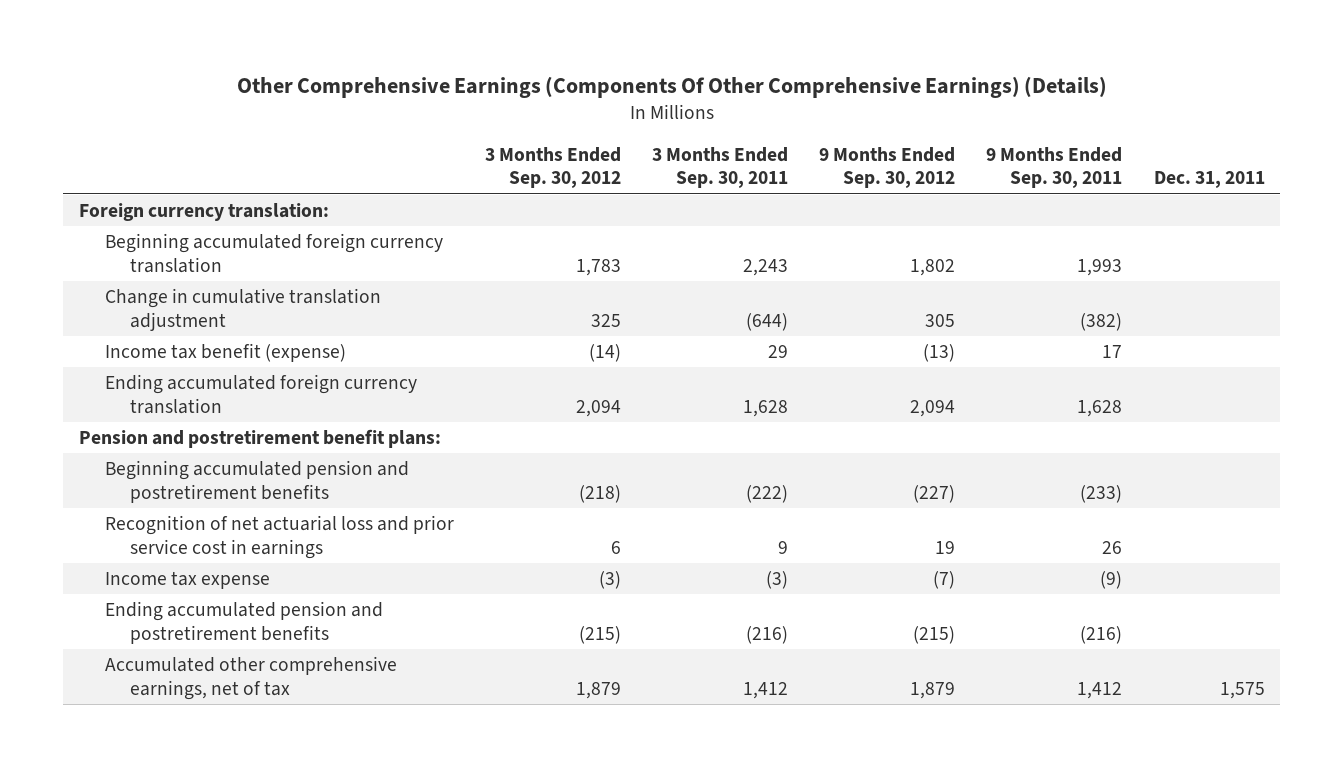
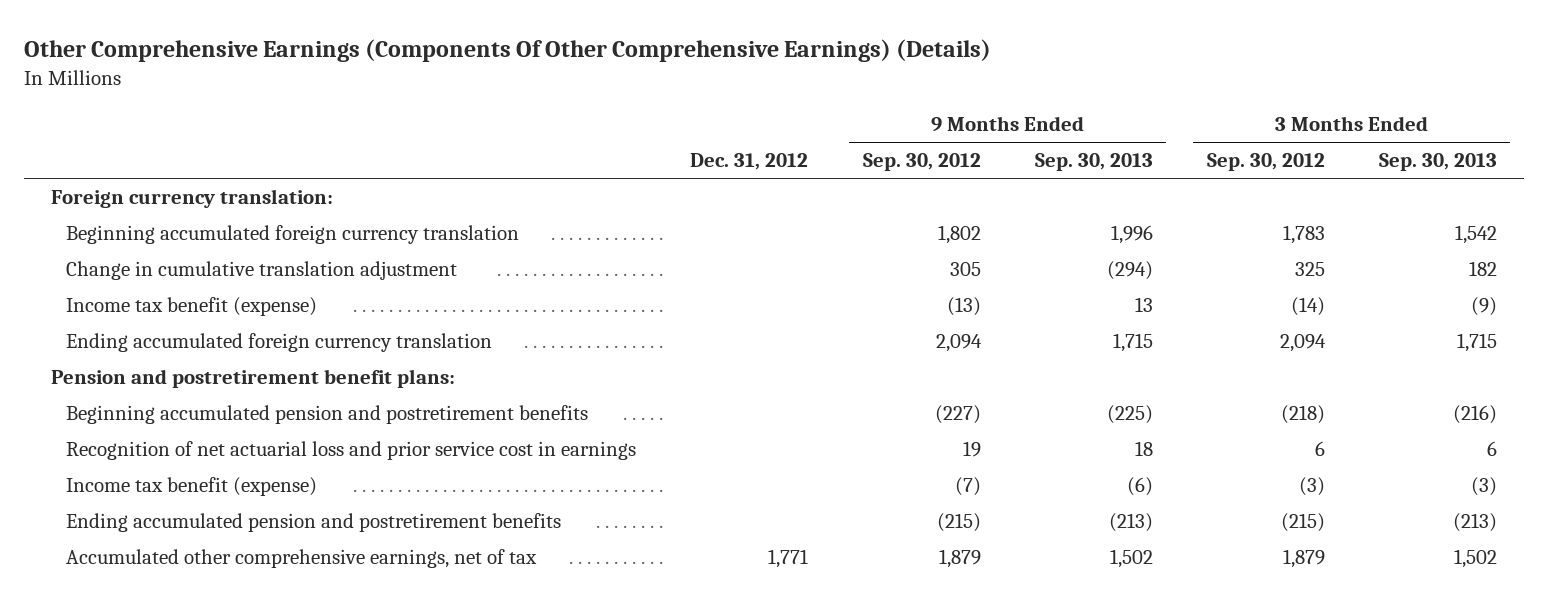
- | 3 Months Ended Sep. 30, 2012 | 3 Months Ended Sep. 30, 2011 | 9 Months Ended Sep. 30, 2012 | 9 Months Ended Sep. 30, 2011 | Dec. 31, 2011
+ | Dec. 31, 2012 | 9 Months Ended Sep. 30, 2012 | 9 Months Ended Sep. 30, 2013 | 3 Months Ended Sep. 30, 2012 | 3 Months Ended Sep. 30, 2013
- Income tax expense | (3) | (3) | (7) | (9) |
+ Income tax benefit (expense) | | (7) | (6) | (3) | (3)

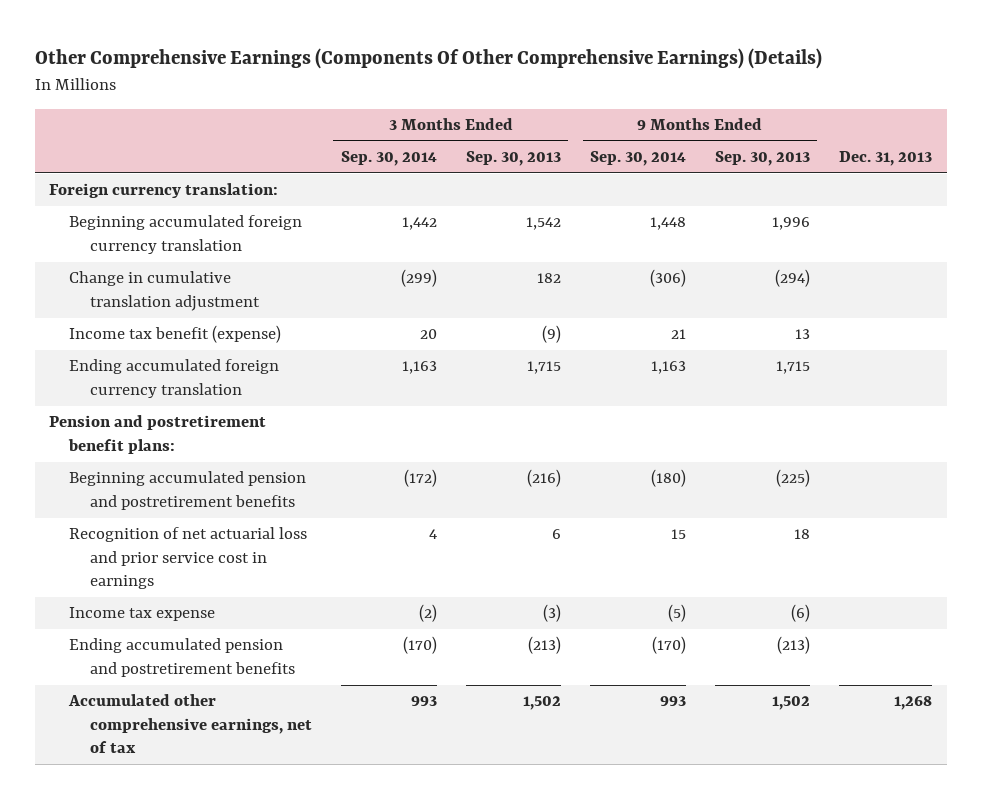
- | Dec. 31, 2012 | 9 Months Ended Sep. 30, 2012 | 9 Months Ended Sep. 30, 2013 | 3 Months Ended Sep. 30, 2012 | 3 Months Ended Sep. 30, 2013
+ | 3 Months Ended Sep. 30, 2014 | 3 Months Ended Sep. 30, 2013 | 9 Months Ended Sep. 30, 2014 | 9 Months Ended Sep. 30, 2013 | Dec. 31, 2013
- Income tax benefit (expense) | | (7) | (6) | (3) | (3)
+ Income tax expense | (2) | (3) | (5) | (6) |

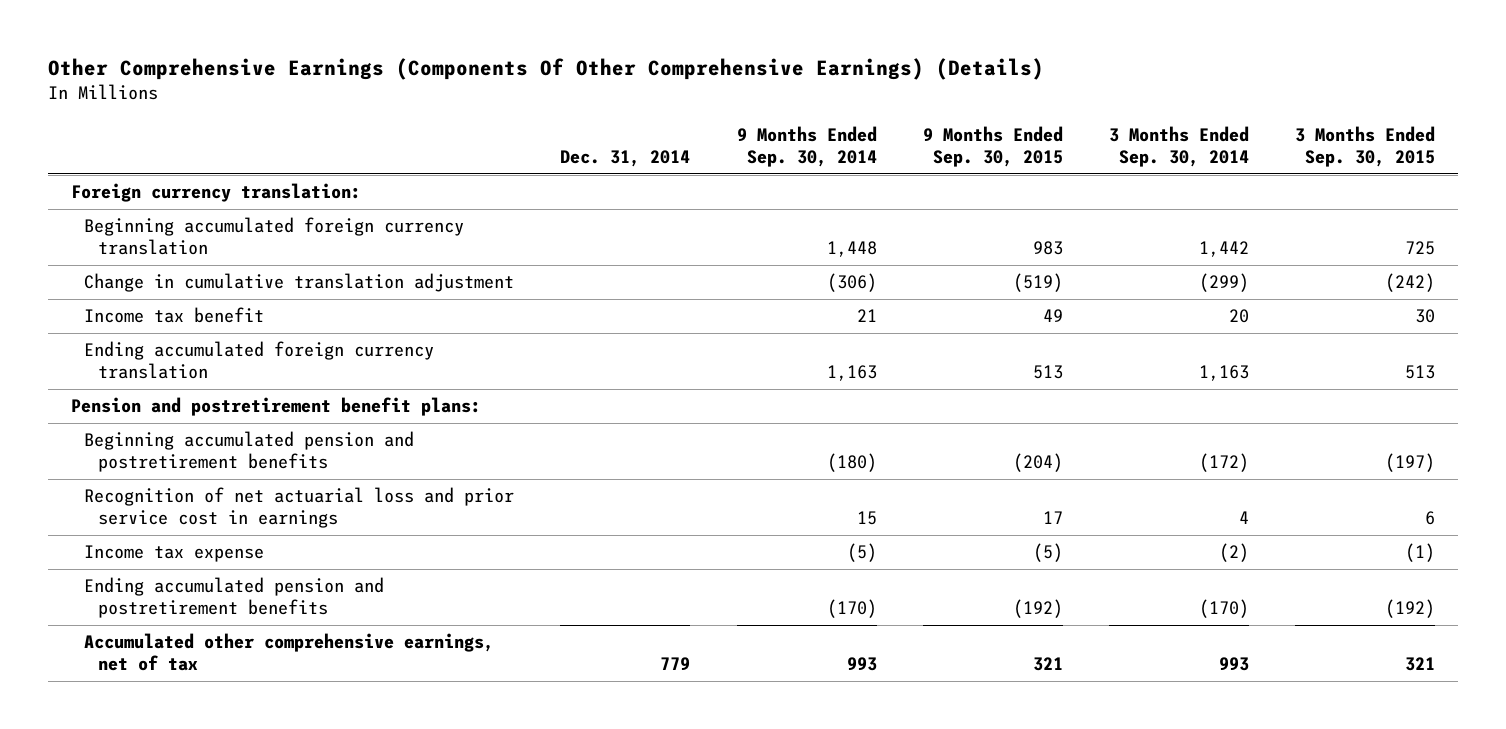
- | 3 Months Ended Sep. 30, 2014 | 3 Months Ended Sep. 30, 2013 | 9 Months Ended Sep. 30, 2014 | 9 Months Ended Sep. 30, 2013 | Dec. 31, 2013
+ | Dec. 31, 2014 | 9 Months Ended Sep. 30, 2014 | 9 Months Ended Sep. 30, 2015 | 3 Months Ended Sep. 30, 2014 | 3 Months Ended Sep. 30, 2015
- Income tax benefit (expense) | 20 | (9) | 21 | 13 |
+ Income tax benefit | | 21 | 49 | 20 | 30

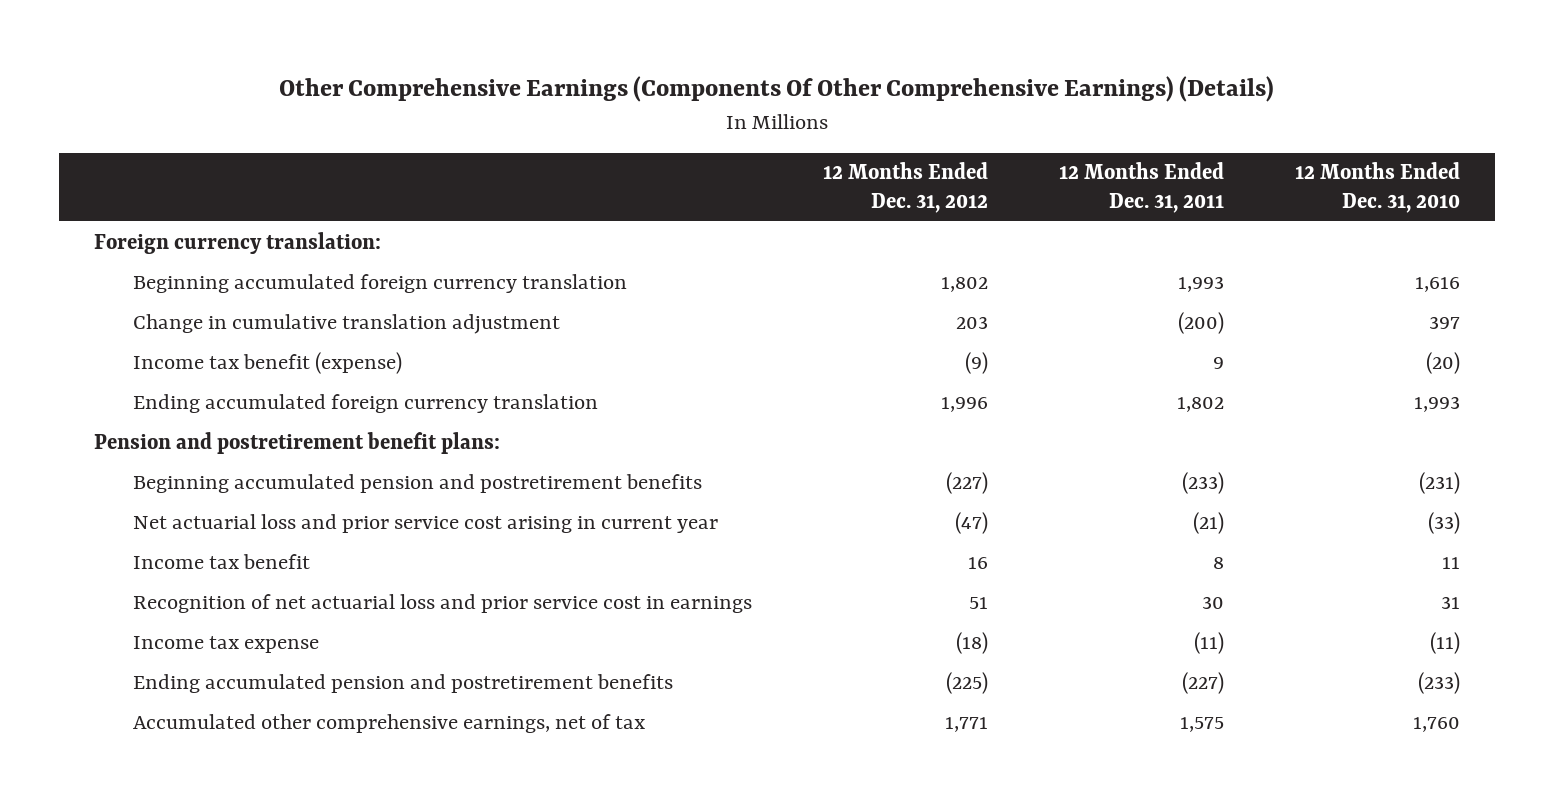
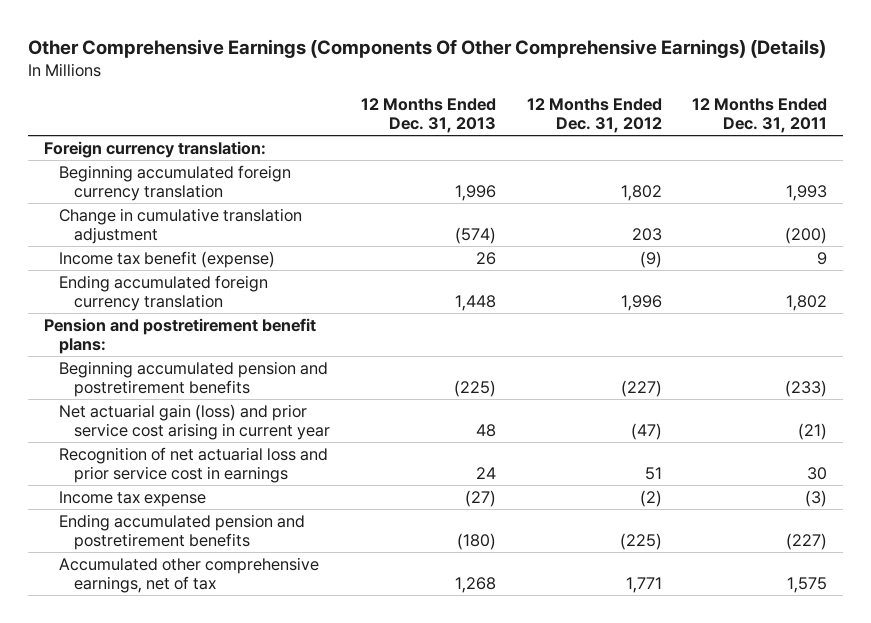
- | 12 Months Ended Dec. 31, 2012 | 12 Months Ended Dec. 31, 2011 | 12 Months Ended Dec. 31, 2010
+ | 12 Months Ended Dec. 31, 2013 | 12 Months Ended Dec. 31, 2012 | 12 Months Ended Dec. 31, 2011
- Net actuarial loss and prior service cost arising in current year | (47) | (21) | (33)
- Income tax benefit | 16 | 8 | 11
+ Net actuarial gain (loss) and prior service cost arising in current year | 48 | (47) | (21)
- Income tax expense | (18) | (11) | (11)
+ Income tax expense | (27) | (2) | (3)

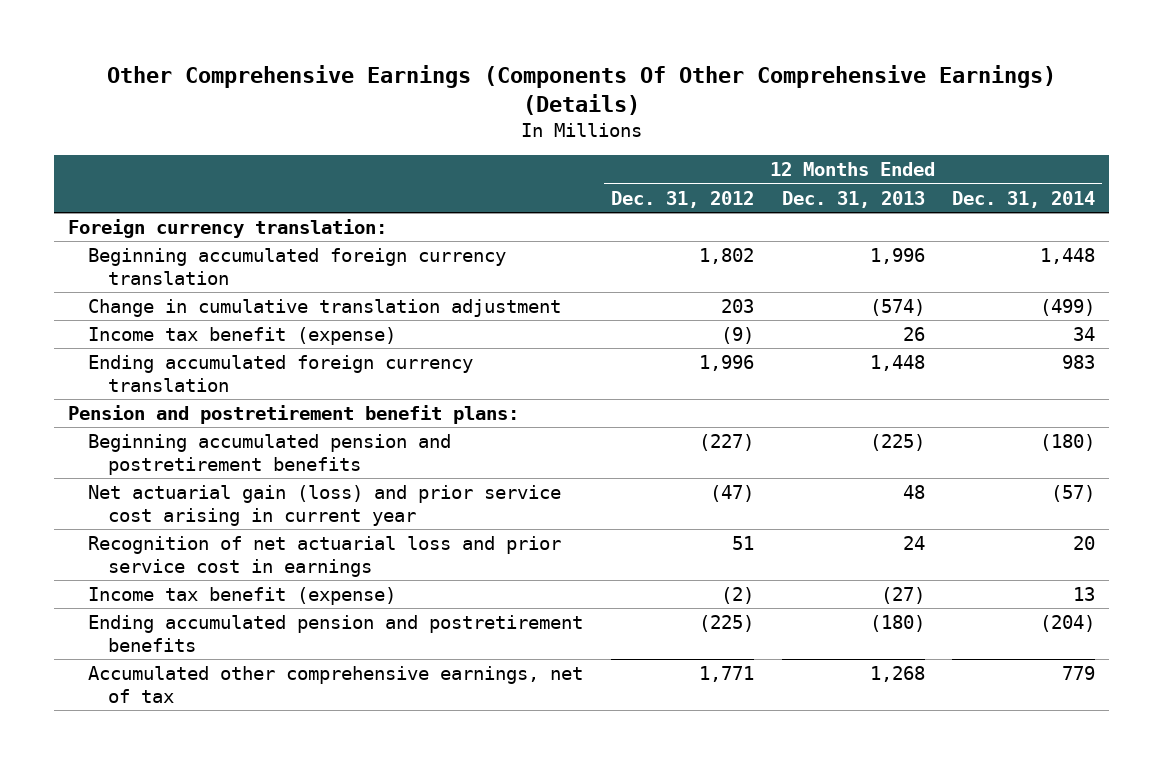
- | 12 Months Ended Dec. 31, 2013 | 12 Months Ended Dec. 31, 2012 | 12 Months Ended Dec. 31, 2011
+ | 12 Months Ended Dec. 31, 2012 | 12 Months Ended Dec. 31, 2013 | 12 Months Ended Dec. 31, 2014
- Income tax expense | (27) | (2) | (3)
+ Income tax benefit (expense) | (2) | (27) | 13

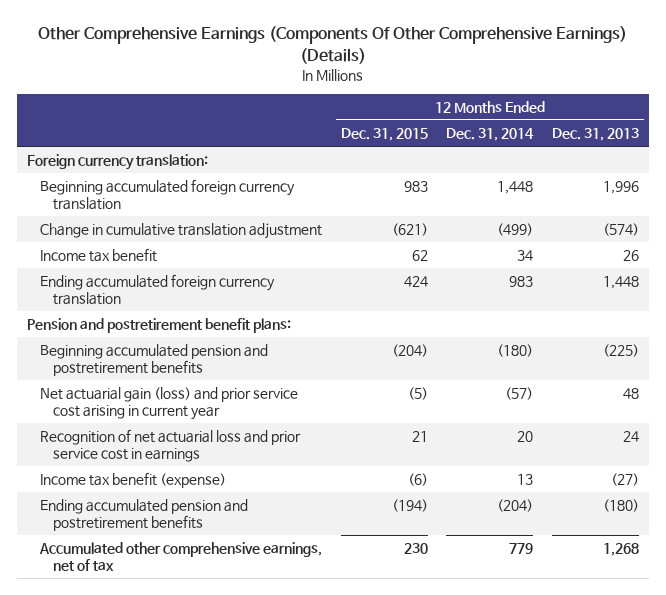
- | 12 Months Ended Dec. 31, 2012 | 12 Months Ended Dec. 31, 2013 | 12 Months Ended Dec. 31, 2014
+ | 12 Months Ended Dec. 31, 2015 | 12 Months Ended Dec. 31, 2014 | 12 Months Ended Dec. 31, 2013
- Income tax benefit (expense) | (9) | 26 | 34
+ Income tax benefit | 62 | 34 | 26

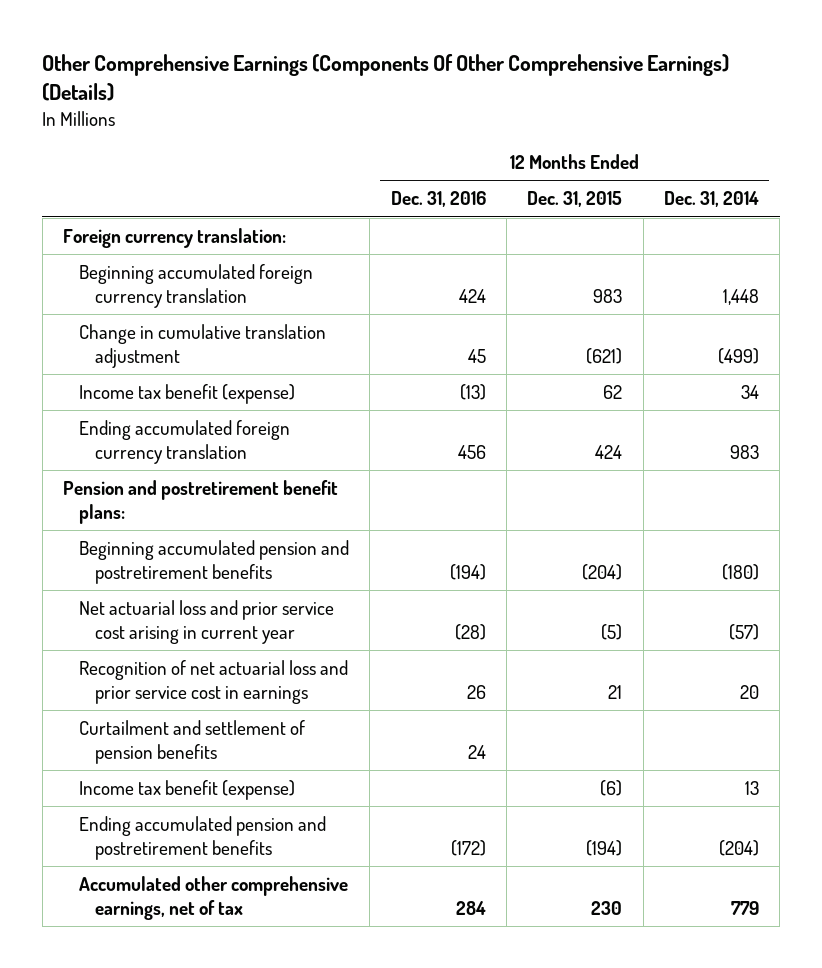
- | 12 Months Ended Dec. 31, 2015 | 12 Months Ended Dec. 31, 2014 | 12 Months Ended Dec. 31, 2013
+ | 12 Months Ended Dec. 31, 2016 | 12 Months Ended Dec. 31, 2015 | 12 Months Ended Dec. 31, 2014
- Income tax benefit | 62 | 34 | 26
+ Income tax benefit (expense) | (13) | 62 | 34
- Net actuarial gain (loss) and prior service cost arising in current year | (5) | (57) | 48
+ Net actuarial loss and prior service cost arising in current year | (28) | (5) | (57)
+ Curtailment and settlement of pension benefits | 24 | |

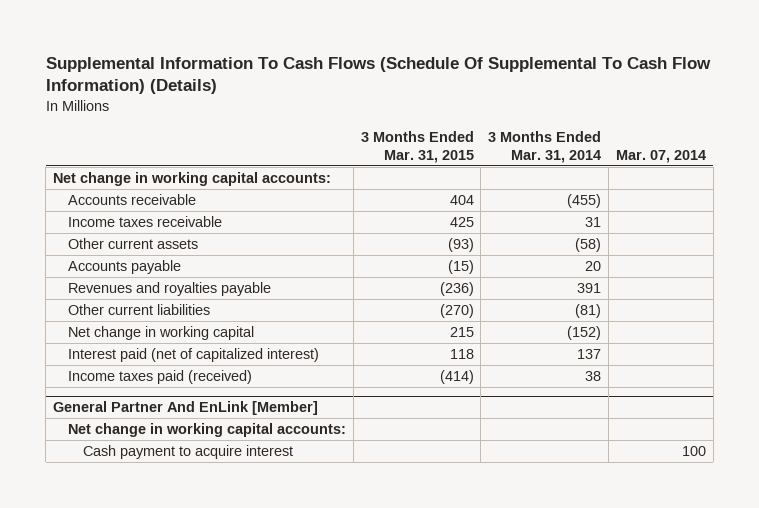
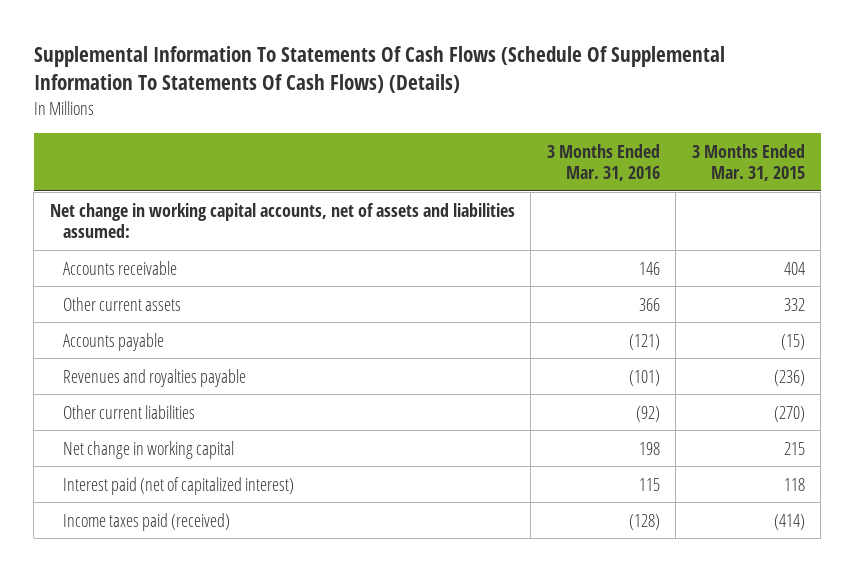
- Supplemental Information To Cash Flows (Schedule Of Supplemental To Cash Flow Information) (Details)
+ Supplemental Information To Statements Of Cash Flows (Schedule Of Supplemental Information To Statements Of Cash Flows) (Details)
- | 3 Months Ended Mar. 31, 2015 | 3 Months Ended Mar. 31, 2014 | Mar. 07, 2014
+ | 3 Months Ended Mar. 31, 2016 | 3 Months Ended Mar. 31, 2015
- Net change in working capital accounts:
+ Net change in working capital accounts, net of assets and liabilities assumed:
- Income taxes receivable | 425 | 31 |
- Other current assets | (93) | (58) |
+ Other current assets | 366 | 332
- General Partner And EnLink [Member]
- Net change in working capital accounts:
- Cash payment to acquire interest | | | 100

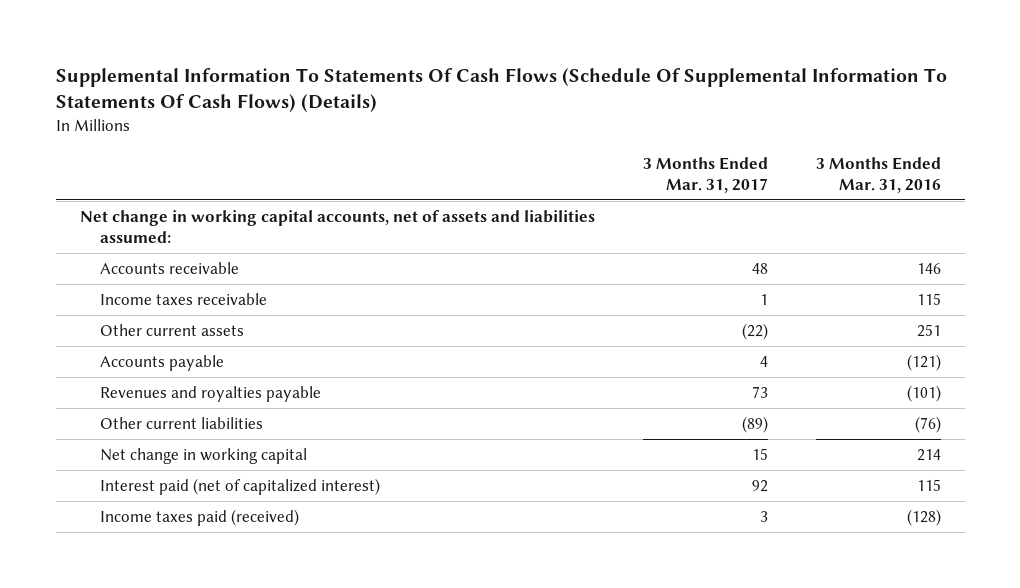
- | 3 Months Ended Mar. 31, 2016 | 3 Months Ended Mar. 31, 2015
+ | 3 Months Ended Mar. 31, 2017 | 3 Months Ended Mar. 31, 2016
- Other current assets | 366 | 332
+ Income taxes receivable | 1 | 115
+ Other current assets | (22) | 251
- Other current liabilities | (92) | (270)
- Net change in working capital | 198 | 215
+ Other current liabilities | (89) | (76)
+ Net change in working capital | 15 | 214

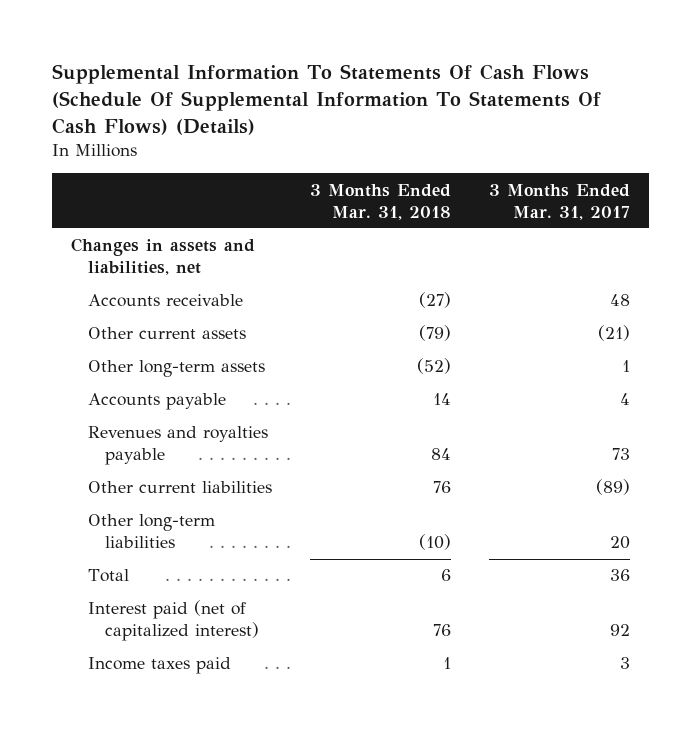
- | 3 Months Ended Mar. 31, 2017 | 3 Months Ended Mar. 31, 2016
+ | 3 Months Ended Mar. 31, 2018 | 3 Months Ended Mar. 31, 2017
- Net change in working capital accounts, net of assets and liabilities assumed:
+ Changes in assets and liabilities, net
- Income taxes receivable | 1 | 115
- Other current assets | (22) | 251
+ Other current assets | (79) | (21)
+ Other long-term assets | (52) | 1
- Net change in working capital | 15 | 214
+ Other long-term liabilities | (10) | 20
+ Total | 6 | 36
- Income taxes paid (received) | 3 | (128)
+ Income taxes paid | 1 | 3

